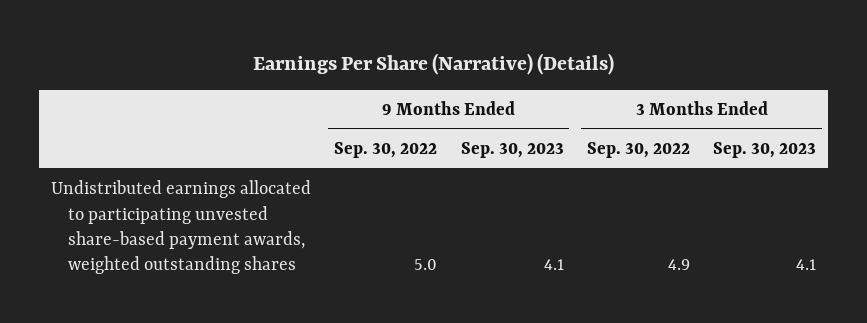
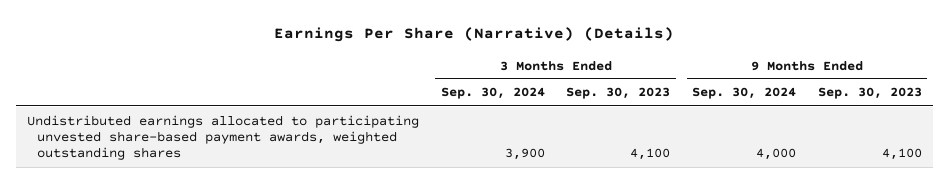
- | 9 Months Ended Sep. 30, 2022 | 9 Months Ended Sep. 30, 2023 | 3 Months Ended Sep. 30, 2022 | 3 Months Ended Sep. 30, 2023
+ | 3 Months Ended Sep. 30, 2024 | 3 Months Ended Sep. 30, 2023 | 9 Months Ended Sep. 30, 2024 | 9 Months Ended Sep. 30, 2023
- Undistributed earnings allocated to participating unvested share-based payment awards, weighted outstanding shares | 5.0 | 4.1 | 4.9 | 4.1
+ Undistributed earnings allocated to participating unvested share-based payment awards, weighted outstanding shares | 3,900 | 4,100 | 4,000 | 4,100

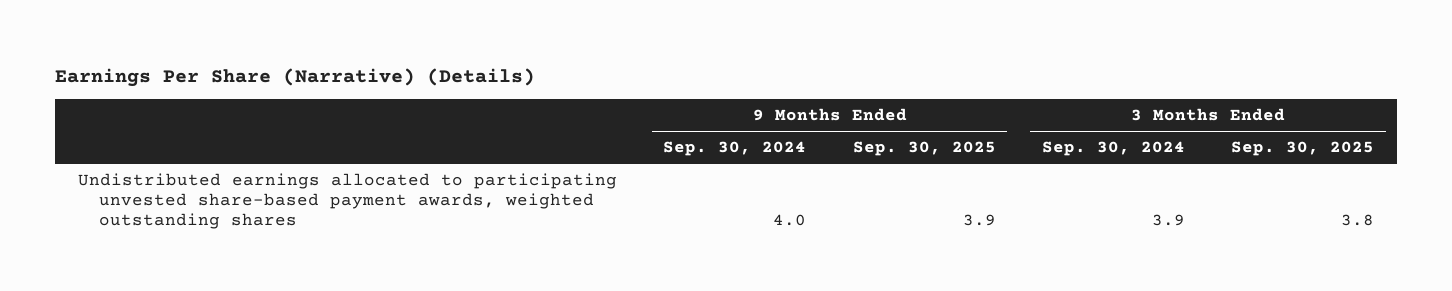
- | 3 Months Ended Sep. 30, 2024 | 3 Months Ended Sep. 30, 2023 | 9 Months Ended Sep. 30, 2024 | 9 Months Ended Sep. 30, 2023
+ | 9 Months Ended Sep. 30, 2024 | 9 Months Ended Sep. 30, 2025 | 3 Months Ended Sep. 30, 2024 | 3 Months Ended Sep. 30, 2025
- Undistributed earnings allocated to participating unvested share-based payment awards, weighted outstanding shares | 3,900 | 4,100 | 4,000 | 4,100
+ Undistributed earnings allocated to participating unvested share-based payment awards, weighted outstanding shares | 4.0 | 3.9 | 3.9 | 3.8

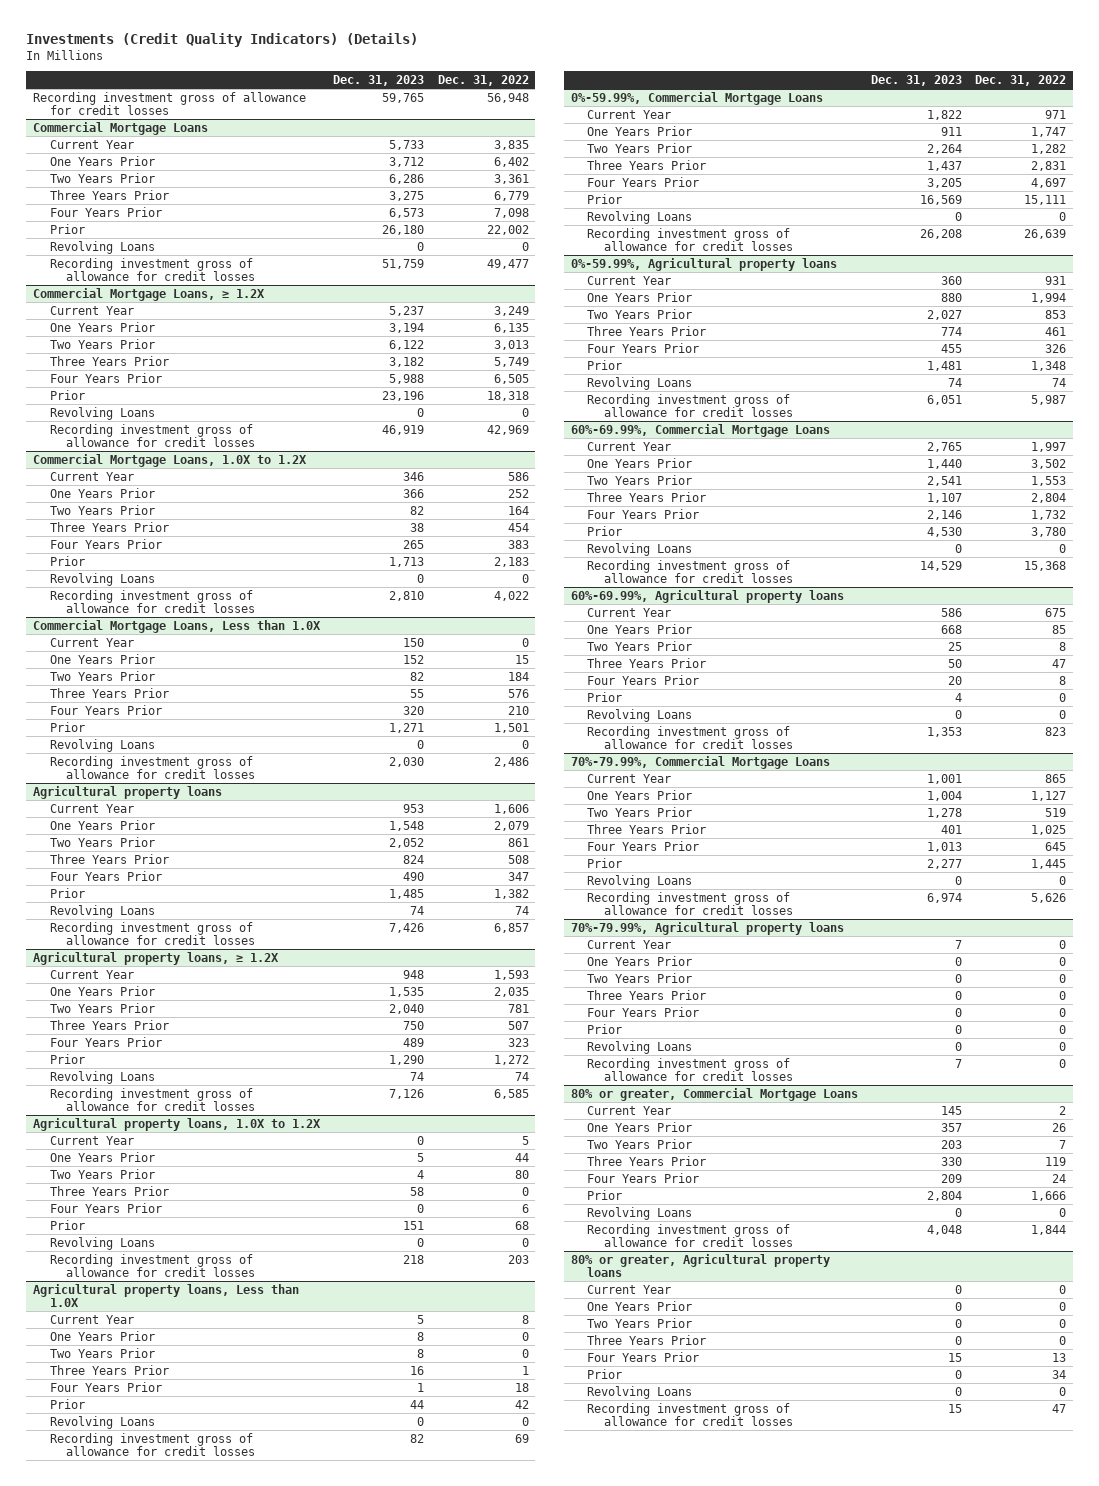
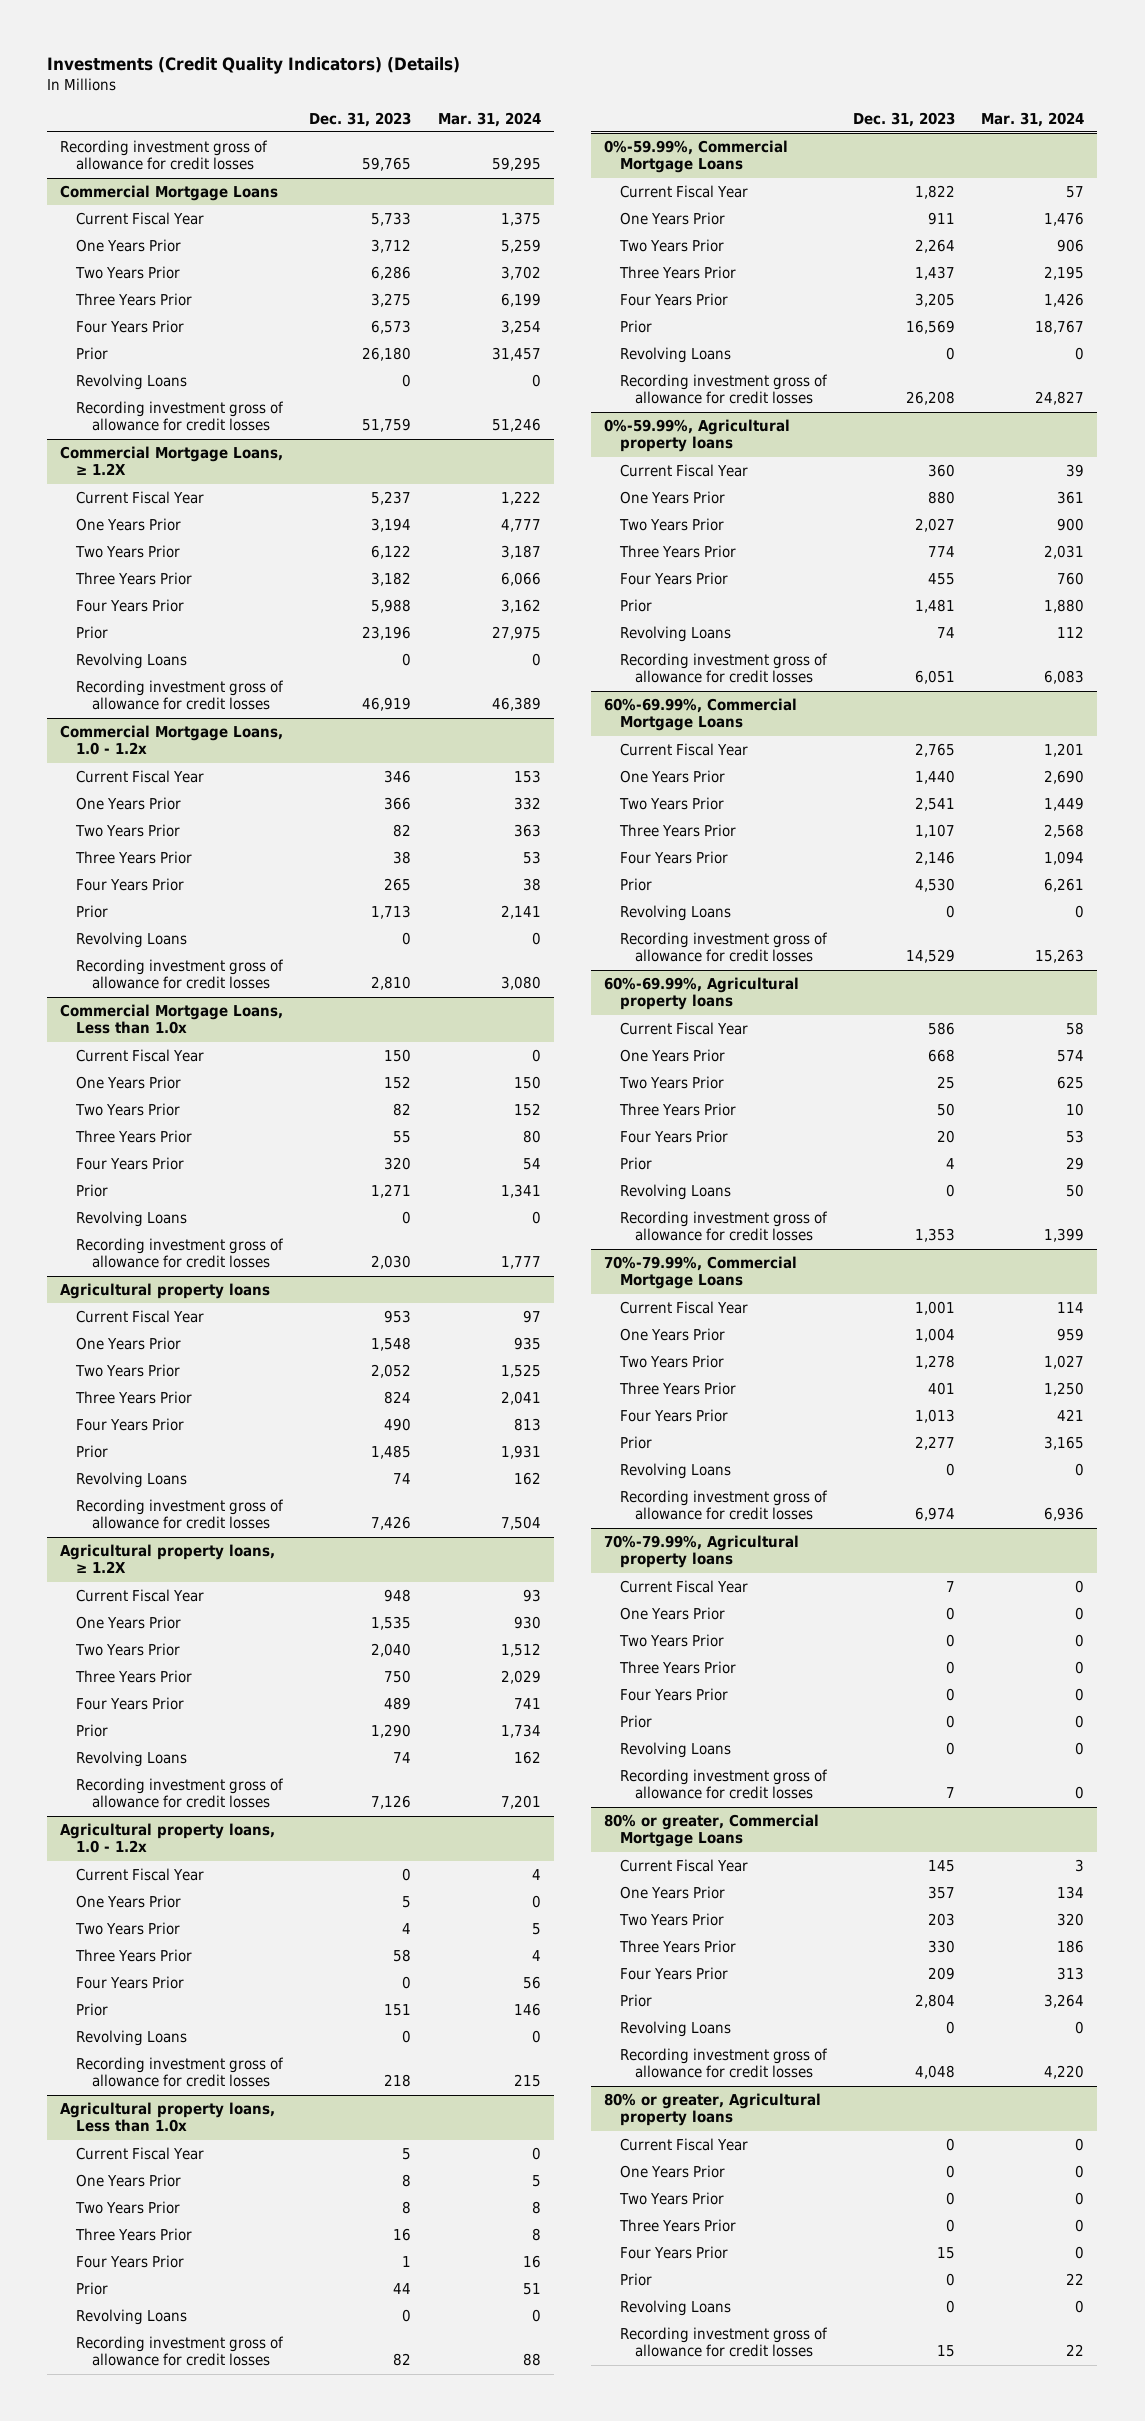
- | Dec. 31, 2023 | Dec. 31, 2022
+ | Dec. 31, 2023 | Mar. 31, 2024
@ Commercial Mortgage Loans
- Current Year | 5,733 | 3,835
+ Current Fiscal Year | 5,733 | 1,375
@ Commercial Mortgage Loans, ≥ 1.2X
- Current Year | 5,237 | 3,249
+ Current Fiscal Year | 5,237 | 1,222
- Commercial Mortgage Loans, 1.0X to 1.2X
- Current Year | 346 | 586
+ Commercial Mortgage Loans, 1.0 - 1.2x
+ Current Fiscal Year | 346 | 153
- Commercial Mortgage Loans, Less than 1.0X
- Current Year | 150 | 0
+ Commercial Mortgage Loans, Less than 1.0x
+ Current Fiscal Year | 150 | 0
@ Agricultural property loans
- Current Year | 953 | 1,606
+ Current Fiscal Year | 953 | 97
@ Agricultural property loans, ≥ 1.2X
- Current Year | 948 | 1,593
+ Current Fiscal Year | 948 | 93
- Agricultural property loans, 1.0X to 1.2X
- Current Year | 0 | 5
+ Agricultural property loans, 1.0 - 1.2x
+ Current Fiscal Year | 0 | 4
- Agricultural property loans, Less than 1.0X
- Current Year | 5 | 8
+ Agricultural property loans, Less than 1.0x
+ Current Fiscal Year | 5 | 0
@ 0%-59.99%, Commercial Mortgage Loans
- Current Year | 1,822 | 971
+ Current Fiscal Year | 1,822 | 57
@ 0%-59.99%, Agricultural property loans
- Current Year | 360 | 931
+ Current Fiscal Year | 360 | 39
@ 60%-69.99%, Commercial Mortgage Loans
- Current Year | 2,765 | 1,997
+ Current Fiscal Year | 2,765 | 1,201
@ 60%-69.99%, Agricultural property loans
- Current Year | 586 | 675
+ Current Fiscal Year | 586 | 58
@ 70%-79.99%, Commercial Mortgage Loans
- Current Year | 1,001 | 865
+ Current Fiscal Year | 1,001 | 114
@ 70%-79.99%, Agricultural property loans
- Current Year | 7 | 0
+ Current Fiscal Year | 7 | 0
@ 80% or greater, Commercial Mortgage Loans
- Current Year | 145 | 2
+ Current Fiscal Year | 145 | 3
@ 80% or greater, Agricultural property loans
- Current Year | 0 | 0
+ Current Fiscal Year | 0 | 0

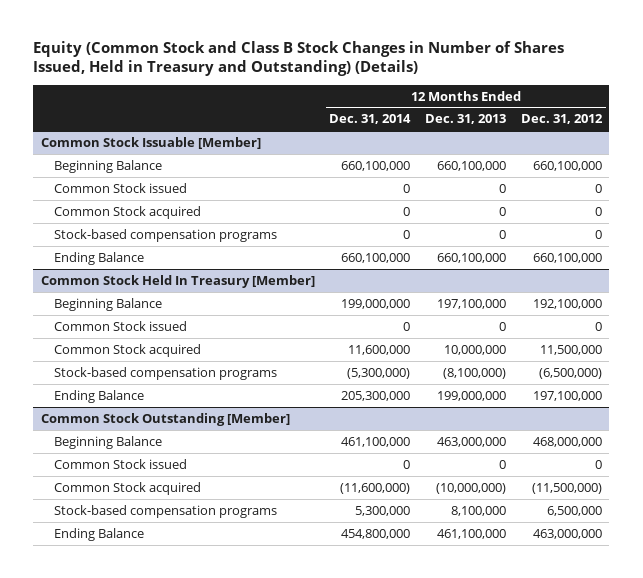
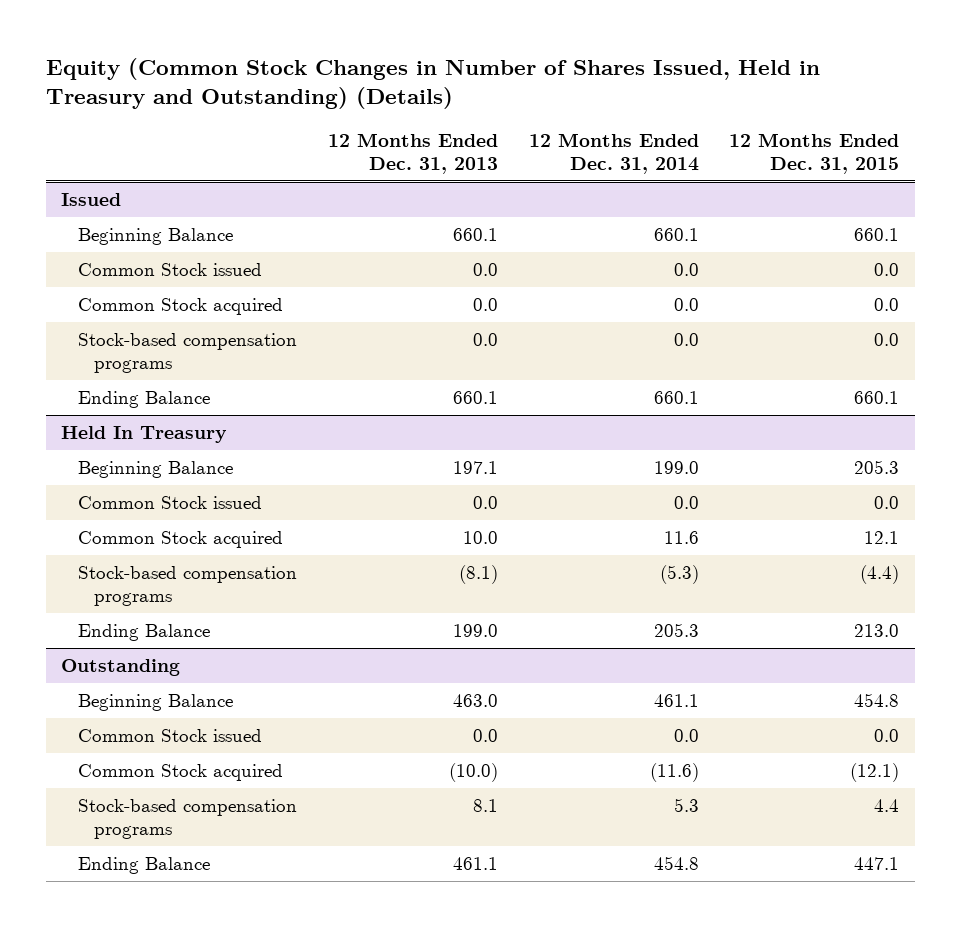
- Equity (Common Stock and Class B Stock Changes in Number of Shares Issued, Held in Treasury and Outstanding) (Details)
+ Equity (Common Stock Changes in Number of Shares Issued, Held in Treasury and Outstanding) (Details)
- | 12 Months Ended Dec. 31, 2014 | 12 Months Ended Dec. 31, 2013 | 12 Months Ended Dec. 31, 2012
+ | 12 Months Ended Dec. 31, 2013 | 12 Months Ended Dec. 31, 2014 | 12 Months Ended Dec. 31, 2015
- Common Stock Issuable [Member]
- Beginning Balance | 660,100,000 | 660,100,000 | 660,100,000
- Common Stock issued | 0 | 0 | 0
- Common Stock acquired | 0 | 0 | 0
- Stock-based compensation programs | 0 | 0 | 0
- Ending Balance | 660,100,000 | 660,100,000 | 660,100,000
- Common Stock Held In Treasury [Member]
- Beginning Balance | 199,000,000 | 197,100,000 | 192,100,000
- Common Stock issued | 0 | 0 | 0
- Common Stock acquired | 11,600,000 | 10,000,000 | 11,500,000
- Stock-based compensation programs | (5,300,000) | (8,100,000) | (6,500,000)
- Ending Balance | 205,300,000 | 199,000,000 | 197,100,000
- Common Stock Outstanding [Member]
- Beginning Balance | 461,100,000 | 463,000,000 | 468,000,000
- Common Stock issued | 0 | 0 | 0
- Common Stock acquired | (11,600,000) | (10,000,000) | (11,500,000)
- Stock-based compensation programs | 5,300,000 | 8,100,000 | 6,500,000
- Ending Balance | 454,800,000 | 461,100,000 | 463,000,000
+ Issued
+ Beginning Balance | 660.1 | 660.1 | 660.1
+ Common Stock issued | 0.0 | 0.0 | 0.0
+ Common Stock acquired | 0.0 | 0.0 | 0.0
+ Stock-based compensation programs | 0.0 | 0.0 | 0.0
+ Ending Balance | 660.1 | 660.1 | 660.1
+ Held In Treasury
+ Beginning Balance | 197.1 | 199.0 | 205.3
+ Common Stock issued | 0.0 | 0.0 | 0.0
+ Common Stock acquired | 10.0 | 11.6 | 12.1
+ Stock-based compensation programs | (8.1) | (5.3) | (4.4)
+ Ending Balance | 199.0 | 205.3 | 213.0
+ Outstanding
+ Beginning Balance | 463.0 | 461.1 | 454.8
+ Common Stock issued | 0.0 | 0.0 | 0.0
+ Common Stock acquired | (10.0) | (11.6) | (12.1)
+ Stock-based compensation programs | 8.1 | 5.3 | 4.4
+ Ending Balance | 461.1 | 454.8 | 447.1

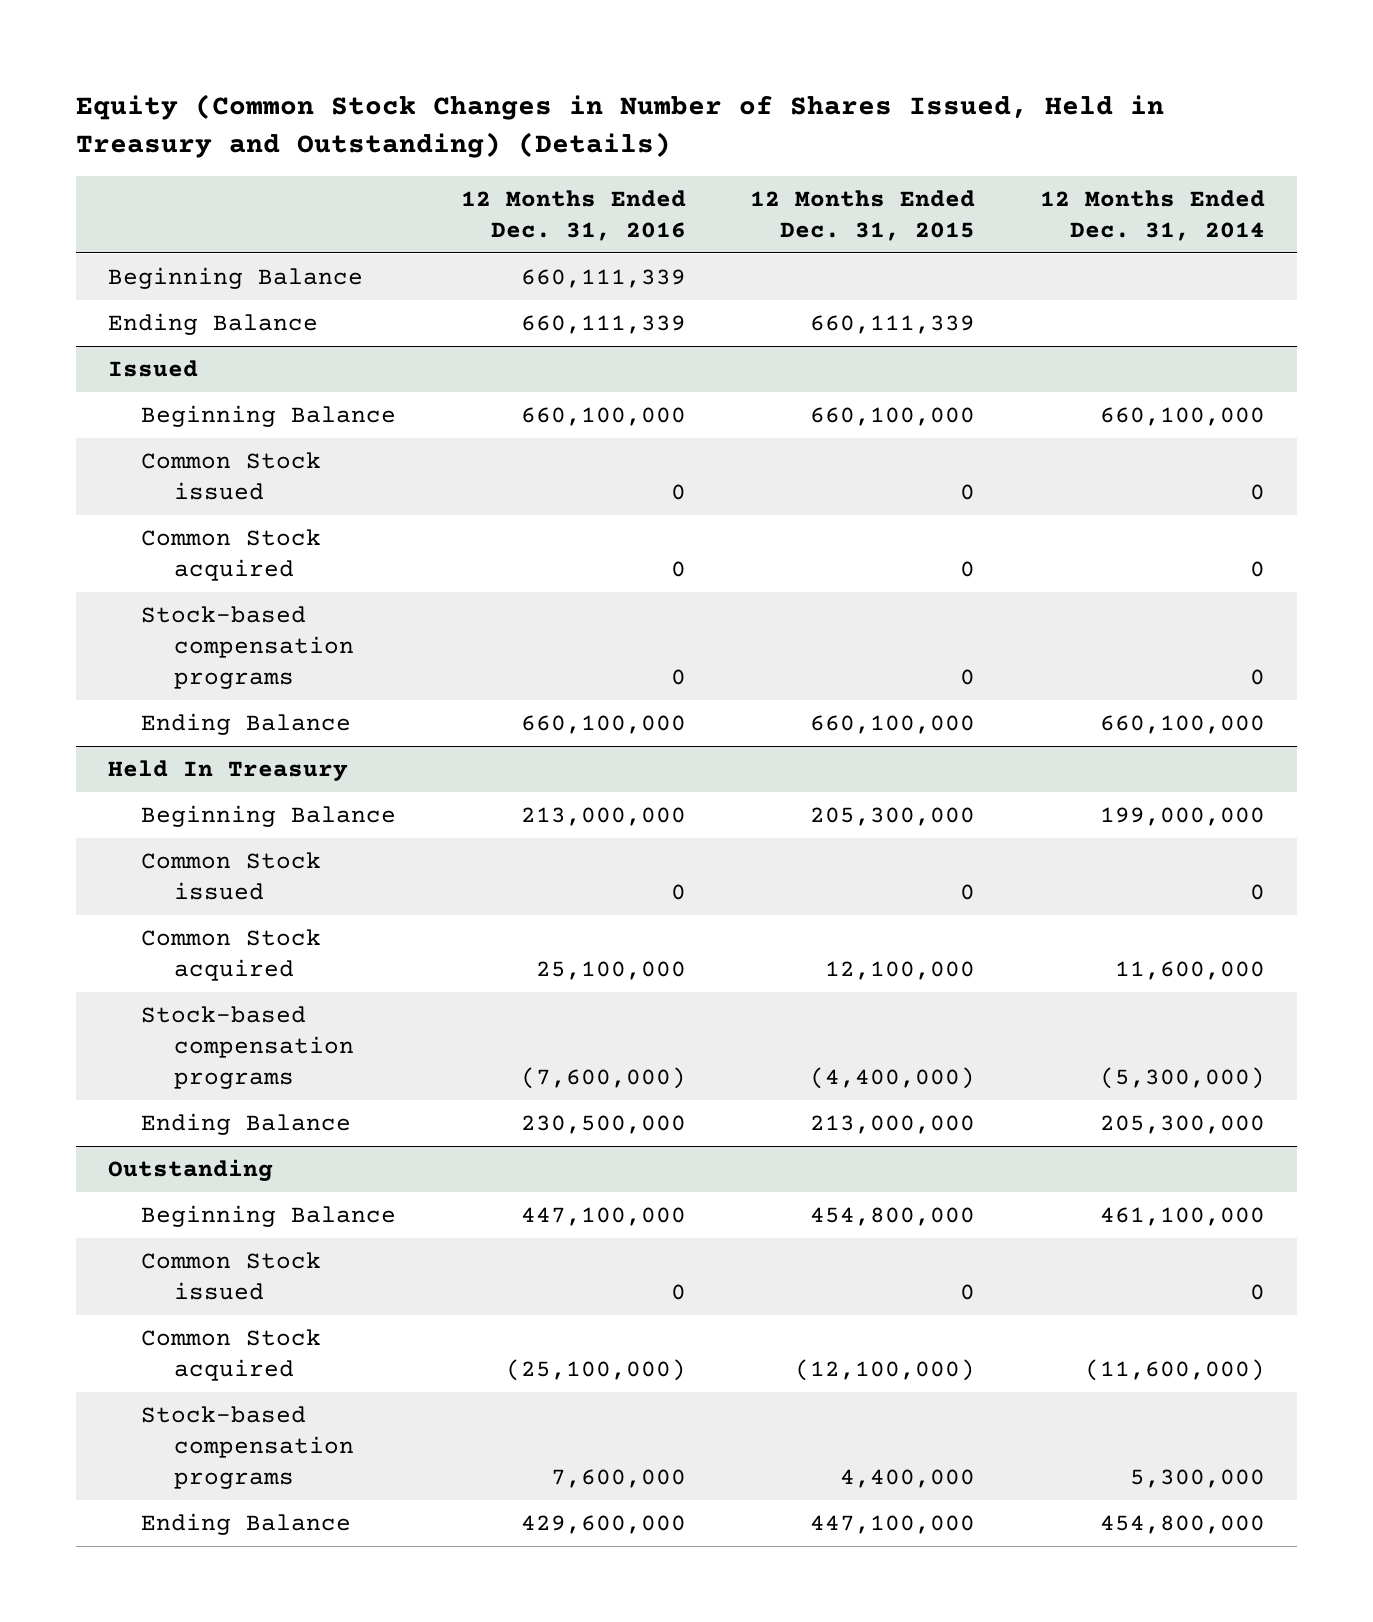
- | 12 Months Ended Dec. 31, 2013 | 12 Months Ended Dec. 31, 2014 | 12 Months Ended Dec. 31, 2015
+ | 12 Months Ended Dec. 31, 2016 | 12 Months Ended Dec. 31, 2015 | 12 Months Ended Dec. 31, 2014
+ Beginning Balance | 660,111,339 | |
+ Ending Balance | 660,111,339 | 660,111,339 |
@ Issued
- Beginning Balance | 660.1 | 660.1 | 660.1
- Common Stock issued | 0.0 | 0.0 | 0.0
- Common Stock acquired | 0.0 | 0.0 | 0.0
- Stock-based compensation programs | 0.0 | 0.0 | 0.0
- Ending Balance | 660.1 | 660.1 | 660.1
+ Beginning Balance | 660,100,000 | 660,100,000 | 660,100,000
+ Common Stock issued | 0 | 0 | 0
+ Common Stock acquired | 0 | 0 | 0
+ Stock-based compensation programs | 0 | 0 | 0
+ Ending Balance | 660,100,000 | 660,100,000 | 660,100,000
@ Held In Treasury
- Beginning Balance | 197.1 | 199.0 | 205.3
- Common Stock issued | 0.0 | 0.0 | 0.0
- Common Stock acquired | 10.0 | 11.6 | 12.1
- Stock-based compensation programs | (8.1) | (5.3) | (4.4)
- Ending Balance | 199.0 | 205.3 | 213.0
+ Beginning Balance | 213,000,000 | 205,300,000 | 199,000,000
+ Common Stock issued | 0 | 0 | 0
+ Common Stock acquired | 25,100,000 | 12,100,000 | 11,600,000
+ Stock-based compensation programs | (7,600,000) | (4,400,000) | (5,300,000)
+ Ending Balance | 230,500,000 | 213,000,000 | 205,300,000
@ Outstanding
- Beginning Balance | 463.0 | 461.1 | 454.8
- Common Stock issued | 0.0 | 0.0 | 0.0
- Common Stock acquired | (10.0) | (11.6) | (12.1)
- Stock-based compensation programs | 8.1 | 5.3 | 4.4
- Ending Balance | 461.1 | 454.8 | 447.1
+ Beginning Balance | 447,100,000 | 454,800,000 | 461,100,000
+ Common Stock issued | 0 | 0 | 0
+ Common Stock acquired | (25,100,000) | (12,100,000) | (11,600,000)
+ Stock-based compensation programs | 7,600,000 | 4,400,000 | 5,300,000
+ Ending Balance | 429,600,000 | 447,100,000 | 454,800,000

